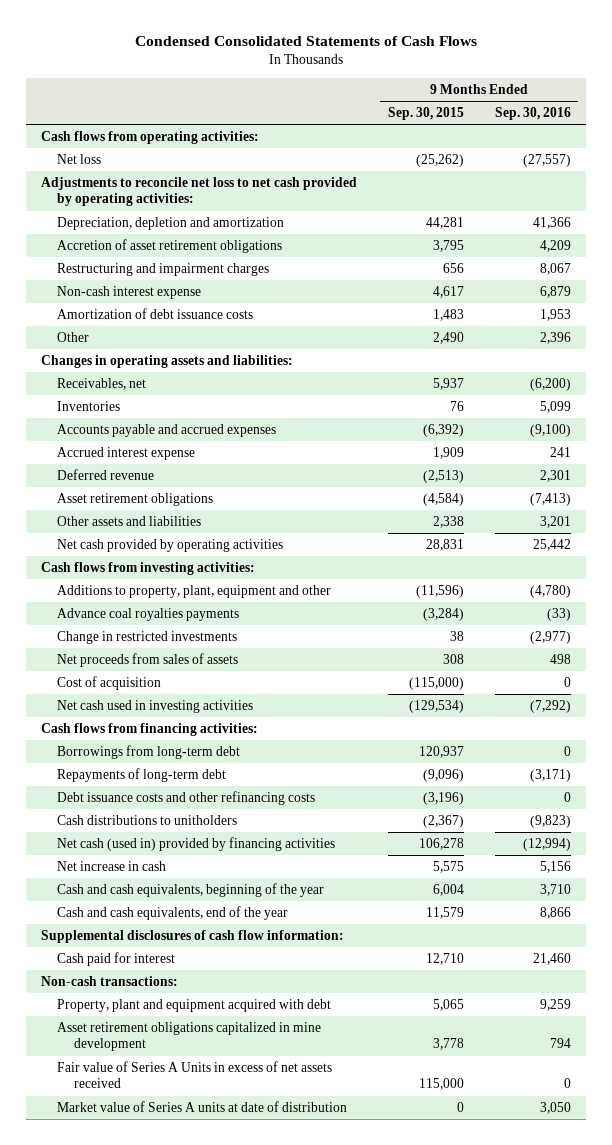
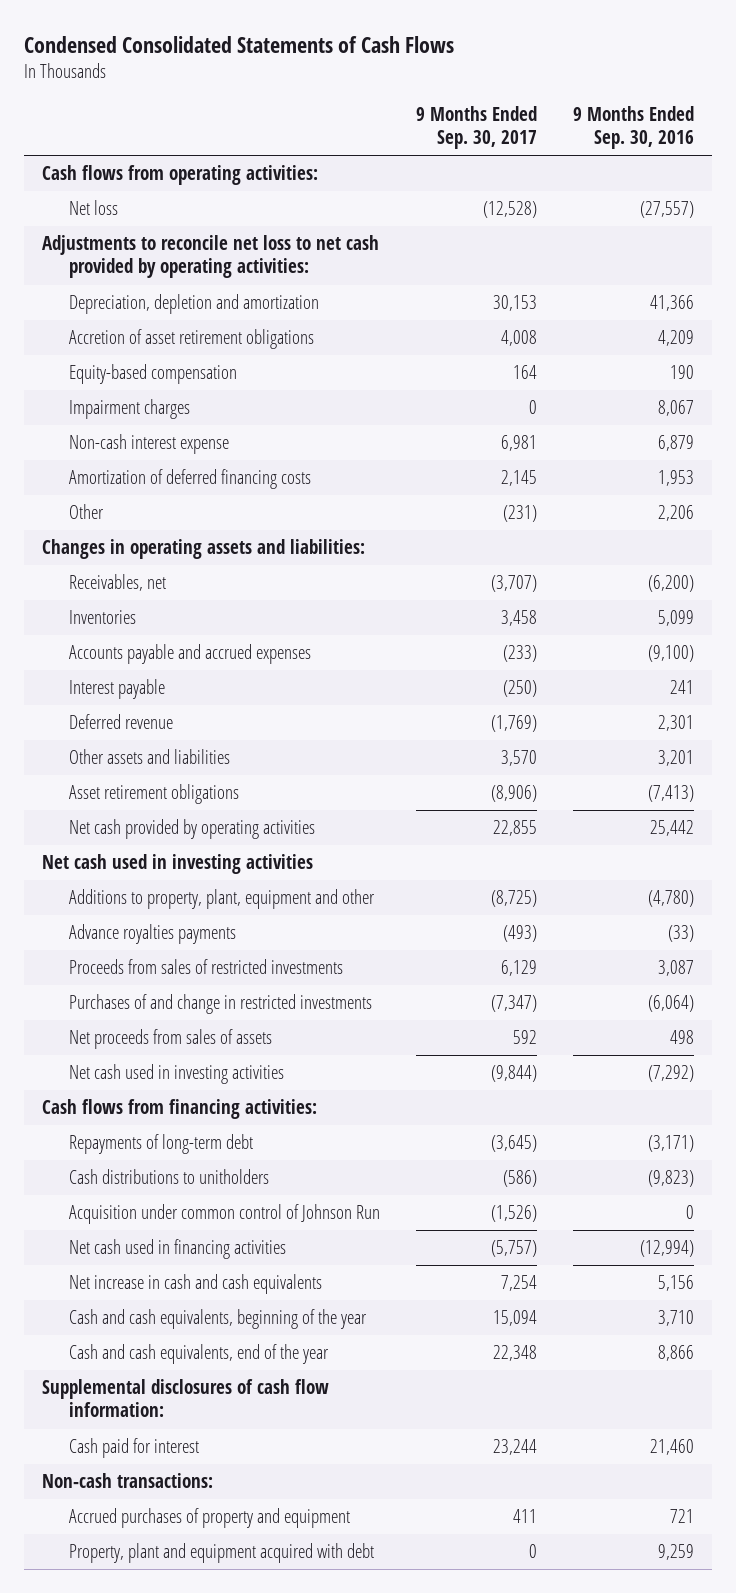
- | 9 Months Ended Sep. 30, 2015 | 9 Months Ended Sep. 30, 2016
+ | 9 Months Ended Sep. 30, 2017 | 9 Months Ended Sep. 30, 2016
- Restructuring and impairment charges | 656 | 8,067
+ Equity-based compensation | 164 | 190
+ Impairment charges | 0 | 8,067
- Amortization of debt issuance costs | 1,483 | 1,953
- Other | 2,490 | 2,396
+ Amortization of deferred financing costs | 2,145 | 1,953
+ Other | (231) | 2,206
- Accrued interest expense | 1,909 | 241
+ Interest payable | (250) | 241
moved down: Asset retirement obligations | (8,906) | (7,413)
- Cash flows from investing activities:
+ Net cash used in investing activities
- Advance coal royalties payments | (3,284) | (33)
- Change in restricted investments | 38 | (2,977)
+ Advance royalties payments | (493) | (33)
+ Proceeds from sales of restricted investments | 6,129 | 3,087
+ Purchases of and change in restricted investments | (7,347) | (6,064)
- Cost of acquisition | (115,000) | 0
- Borrowings from long-term debt | 120,937 | 0
- Debt issuance costs and other refinancing costs | (3,196) | 0
- Net cash (used in) provided by financing activities | 106,278 | (12,994)
- Net increase in cash | 5,575 | 5,156
+ Acquisition under common control of Johnson Run | (1,526) | 0
+ Net cash used in financing activities | (5,757) | (12,994)
+ Net increase in cash and cash equivalents | 7,254 | 5,156
+ Accrued purchases of property and equipment | 411 | 721
- Asset retirement obligations capitalized in mine development | 3,778 | 794
- Fair value of Series A Units in excess of net assets received | 115,000 | 0
- Market value of Series A units at date of distribution | 0 | 3,050

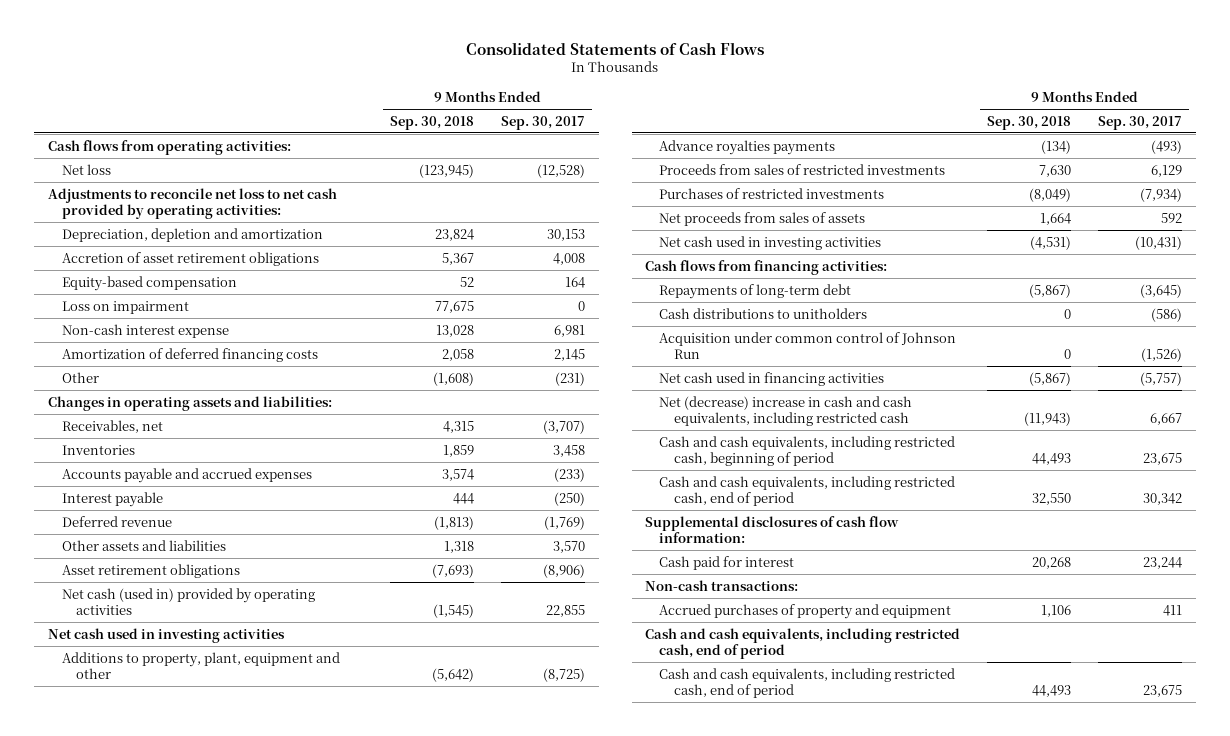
- Condensed Consolidated Statements of Cash Flows
+ Consolidated Statements of Cash Flows
- | 9 Months Ended Sep. 30, 2017 | 9 Months Ended Sep. 30, 2016
+ | 9 Months Ended Sep. 30, 2018 | 9 Months Ended Sep. 30, 2017
- Impairment charges | 0 | 8,067
+ Loss on impairment | 77,675 | 0
- Net cash provided by operating activities | 22,855 | 25,442
+ Net cash (used in) provided by operating activities | (1,545) | 22,855
- Purchases of and change in restricted investments | (7,347) | (6,064)
+ Purchases of restricted investments | (8,049) | (7,934)
- Net cash used in investing activities | (9,844) | (7,292)
+ Net cash used in investing activities | (4,531) | (10,431)
- Net increase in cash and cash equivalents | 7,254 | 5,156
- Cash and cash equivalents, beginning of the year | 15,094 | 3,710
- Cash and cash equivalents, end of the year | 22,348 | 8,866
+ Net (decrease) increase in cash and cash equivalents, including restricted cash | (11,943) | 6,667
+ Cash and cash equivalents, including restricted cash, beginning of period | 44,493 | 23,675
+ Cash and cash equivalents, including restricted cash, end of period | 32,550 | 30,342
- Property, plant and equipment acquired with debt | 0 | 9,259
+ Cash and cash equivalents, including restricted cash, end of period
+ Cash and cash equivalents, including restricted cash, end of period | 44,493 | 23,675

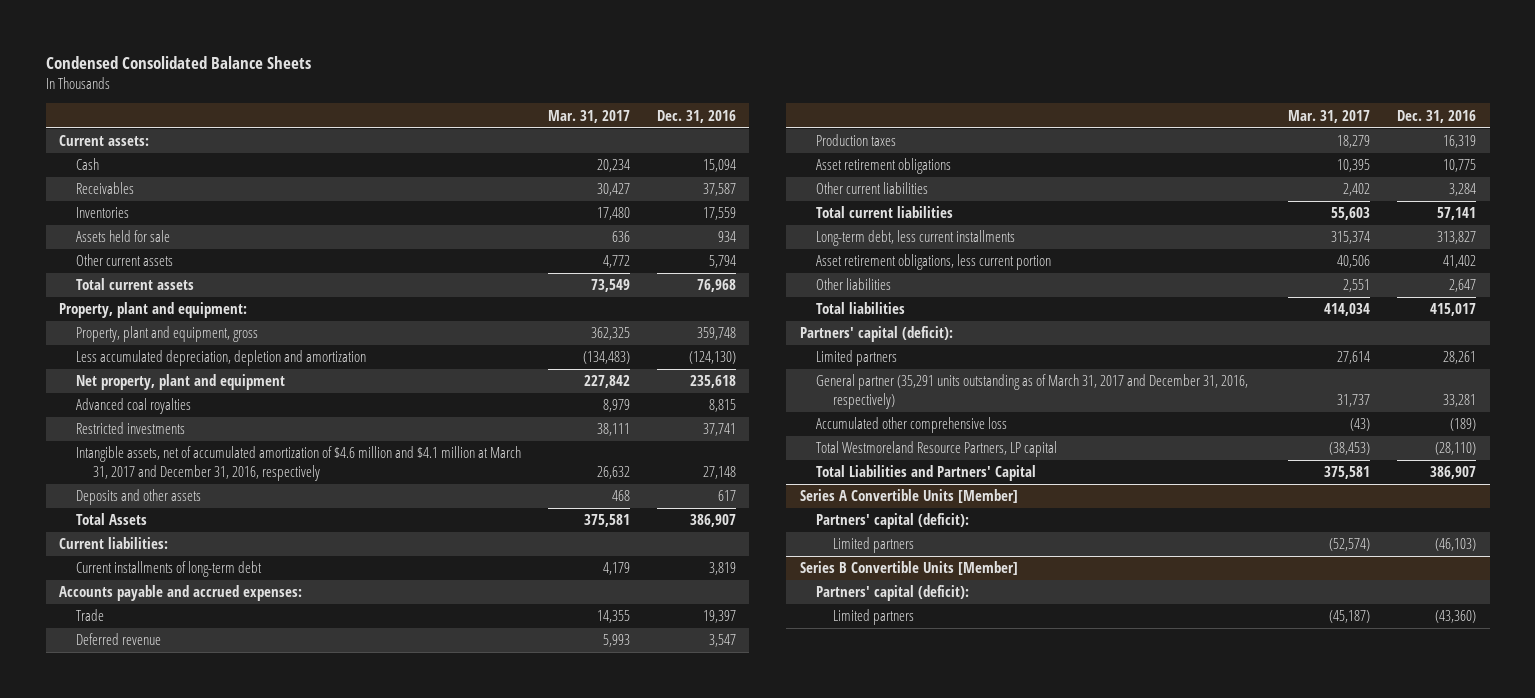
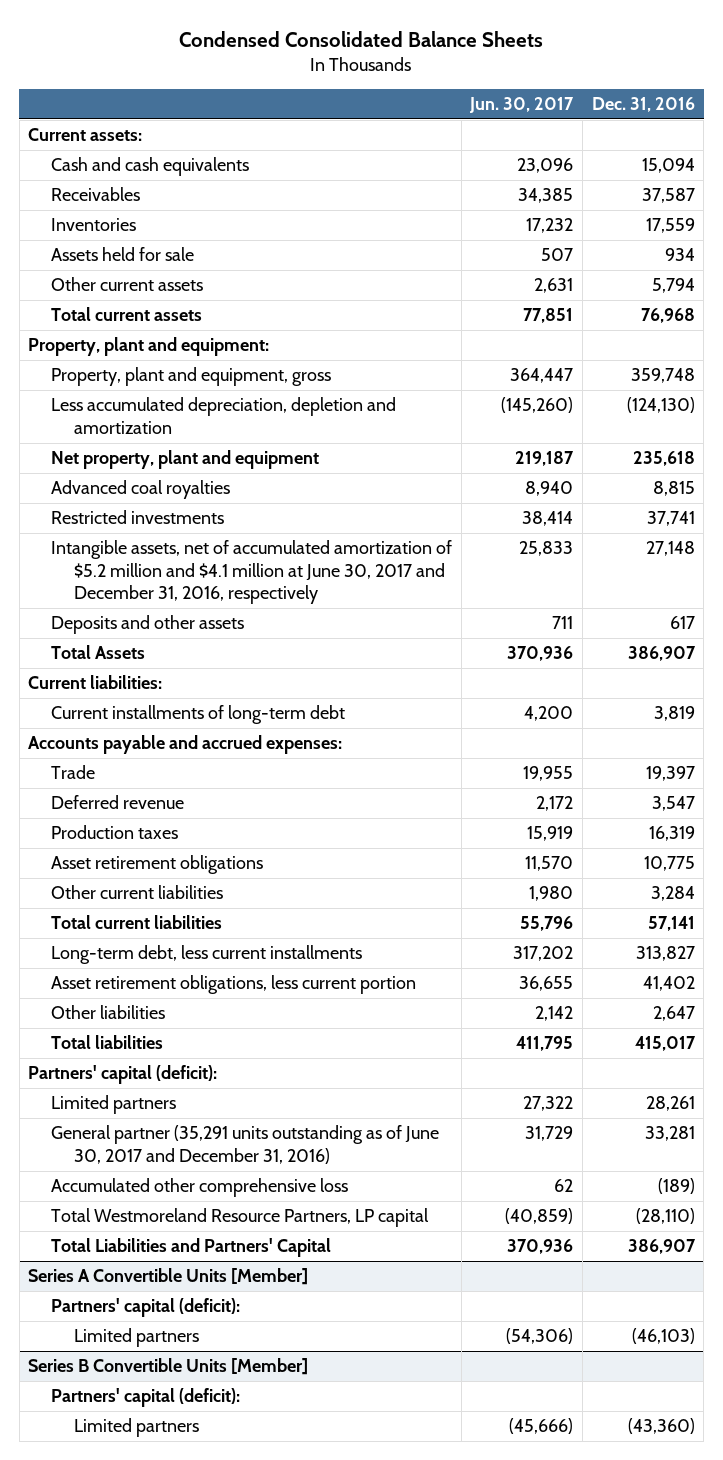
- | Mar. 31, 2017 | Dec. 31, 2016
+ | Jun. 30, 2017 | Dec. 31, 2016
- Cash | 20,234 | 15,094
+ Cash and cash equivalents | 23,096 | 15,094
- Intangible assets, net of accumulated amortization of $4.6 million and $4.1 million at March 31, 2017 and December 31, 2016, respectively | 26,632 | 27,148
+ Intangible assets, net of accumulated amortization of $5.2 million and $4.1 million at June 30, 2017 and December 31, 2016, respectively | 25,833 | 27,148
- General partner (35,291 units outstanding as of March 31, 2017 and December 31, 2016, respectively) | 31,737 | 33,281
+ General partner (35,291 units outstanding as of June 30, 2017 and December 31, 2016) | 31,729 | 33,281

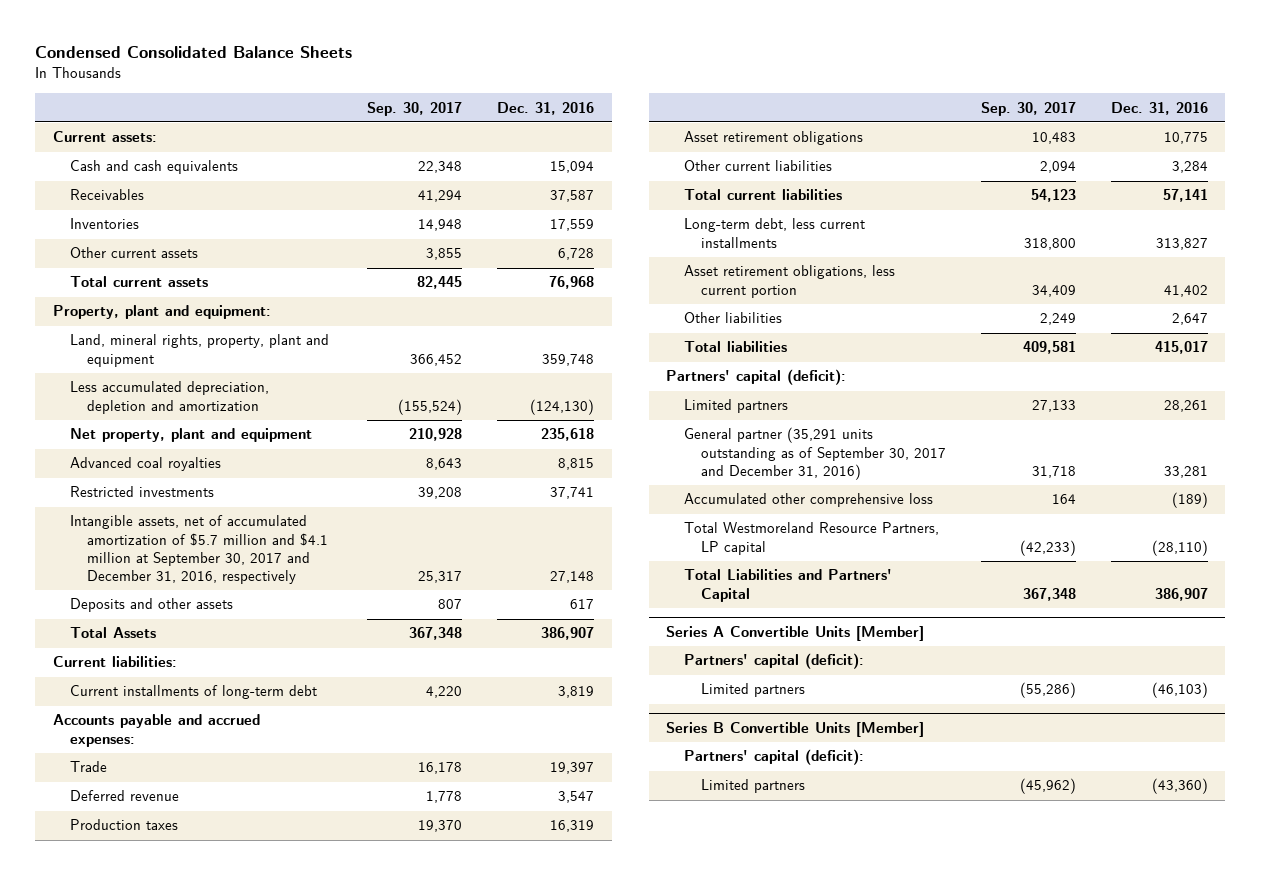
- | Jun. 30, 2017 | Dec. 31, 2016
+ | Sep. 30, 2017 | Dec. 31, 2016
- Assets held for sale | 507 | 934
- Other current assets | 2,631 | 5,794
+ Other current assets | 3,855 | 6,728
- Property, plant and equipment, gross | 364,447 | 359,748
+ Land, mineral rights, property, plant and equipment | 366,452 | 359,748
- Intangible assets, net of accumulated amortization of $5.2 million and $4.1 million at June 30, 2017 and December 31, 2016, respectively | 25,833 | 27,148
+ Intangible assets, net of accumulated amortization of $5.7 million and $4.1 million at September 30, 2017 and December 31, 2016, respectively | 25,317 | 27,148
- General partner (35,291 units outstanding as of June 30, 2017 and December 31, 2016) | 31,729 | 33,281
+ General partner (35,291 units outstanding as of September 30, 2017 and December 31, 2016) | 31,718 | 33,281

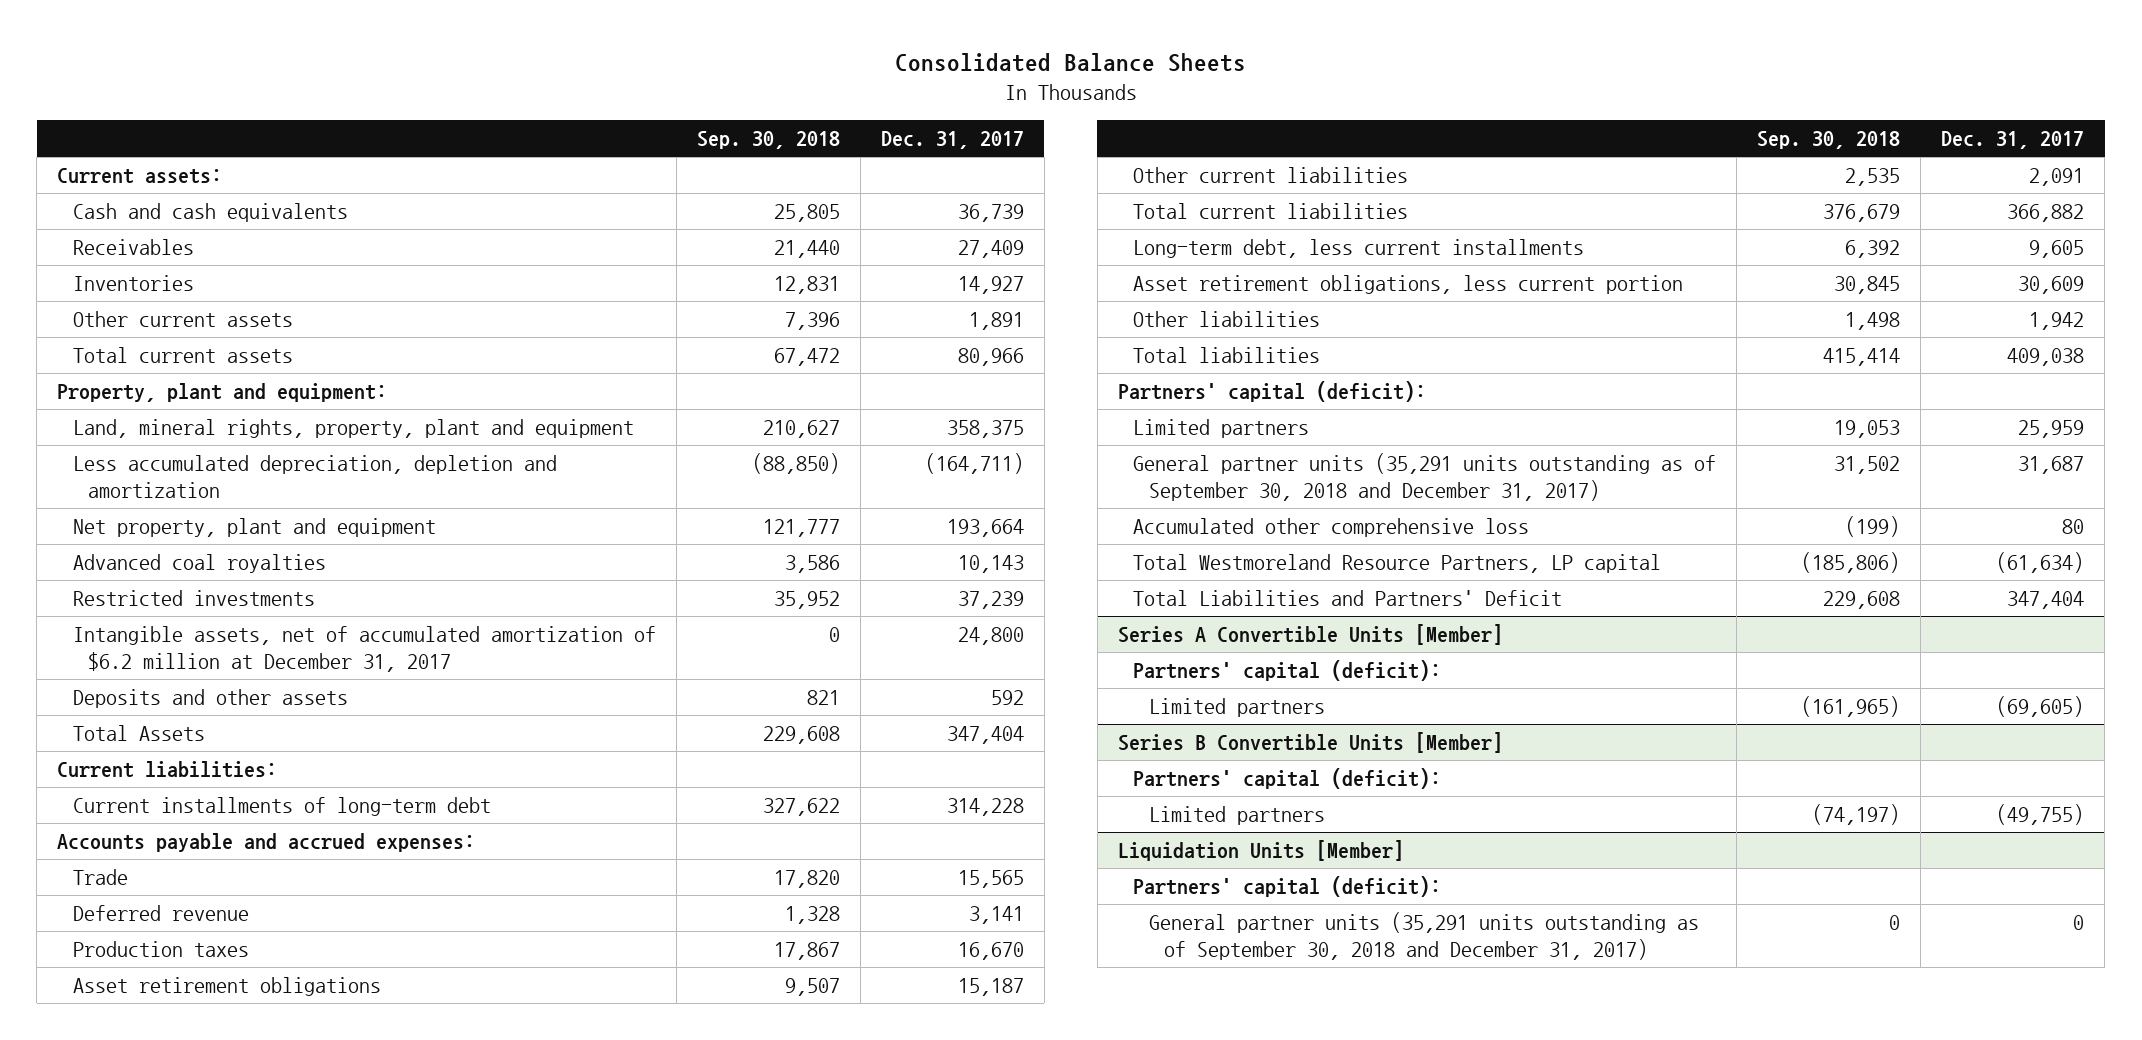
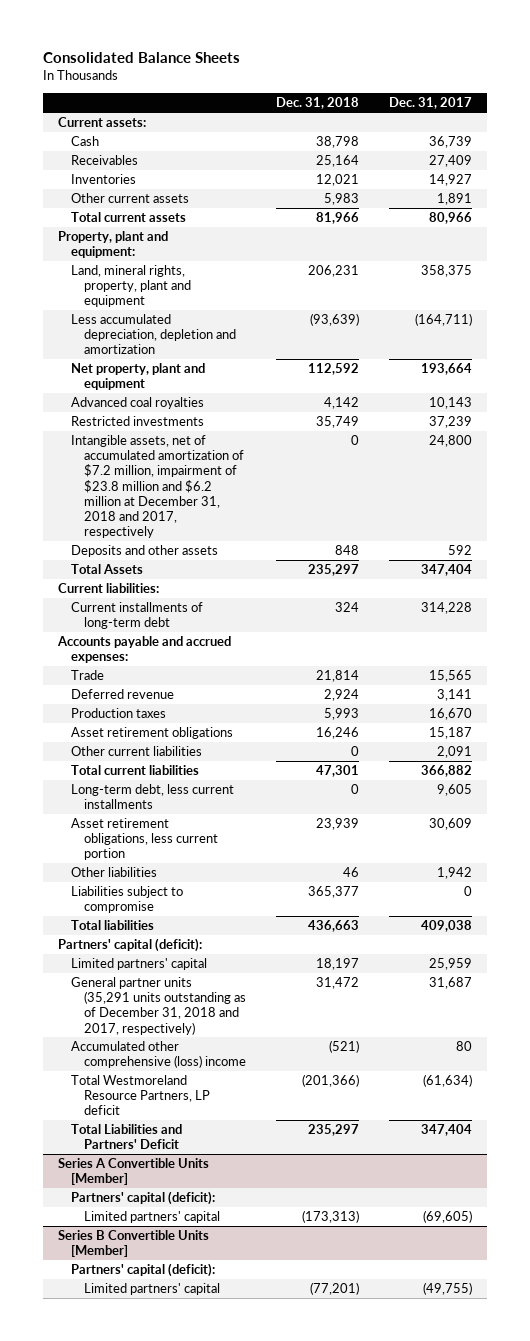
- | Sep. 30, 2018 | Dec. 31, 2017
+ | Dec. 31, 2018 | Dec. 31, 2017
- Cash and cash equivalents | 25,805 | 36,739
+ Cash | 38,798 | 36,739
- Intangible assets, net of accumulated amortization of $6.2 million at December 31, 2017 | 0 | 24,800
+ Intangible assets, net of accumulated amortization of $7.2 million, impairment of $23.8 million and $6.2 million at December 31, 2018 and 2017, respectively | 0 | 24,800
+ Liabilities subject to compromise | 365,377 | 0
- Limited partners | 19,053 | 25,959
- General partner units (35,291 units outstanding as of September 30, 2018 and December 31, 2017) | 31,502 | 31,687
- Accumulated other comprehensive loss | (199) | 80
- Total Westmoreland Resource Partners, LP capital | (185,806) | (61,634)
+ Limited partners' capital | 18,197 | 25,959
+ General partner units (35,291 units outstanding as of December 31, 2018 and 2017, respectively) | 31,472 | 31,687
+ Accumulated other comprehensive (loss) income | (521) | 80
+ Total Westmoreland Resource Partners, LP deficit | (201,366) | (61,634)
@ Series A Convertible Units [Member]
- Limited partners | (161,965) | (69,605)
+ Limited partners' capital | (173,313) | (69,605)
@ Series B Convertible Units [Member]
- Limited partners | (74,197) | (49,755)
- Liquidation Units [Member]
- Partners' capital (deficit):
- General partner units (35,291 units outstanding as of September 30, 2018 and December 31, 2017) | 0 | 0
@ Series B Convertible Units [Member]
+ Limited partners' capital | (77,201) | (49,755)

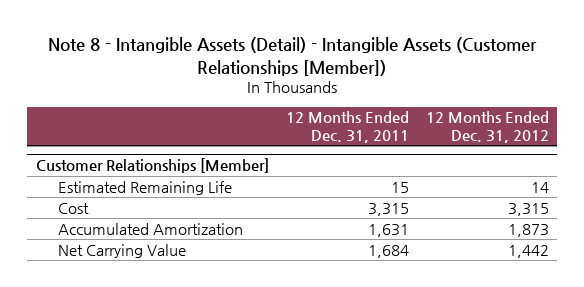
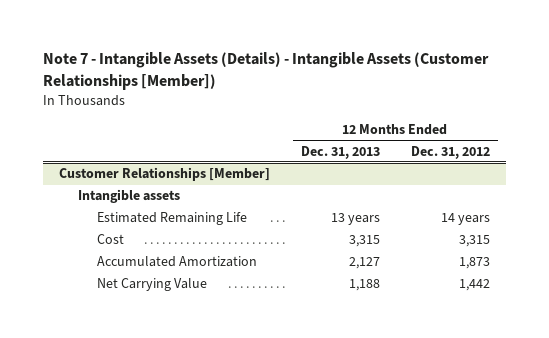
- Note 8 - Intangible Assets (Detail) - Intangible Assets (Customer Relationships [Member])
+ Note 7 - Intangible Assets (Details) - Intangible Assets (Customer Relationships [Member])
- | 12 Months Ended Dec. 31, 2011 | 12 Months Ended Dec. 31, 2012
+ | 12 Months Ended Dec. 31, 2013 | 12 Months Ended Dec. 31, 2012
@ Customer Relationships [Member]
- Estimated Remaining Life | 15 | 14
+ Intangible assets
+ Estimated Remaining Life | 13 years | 14 years

